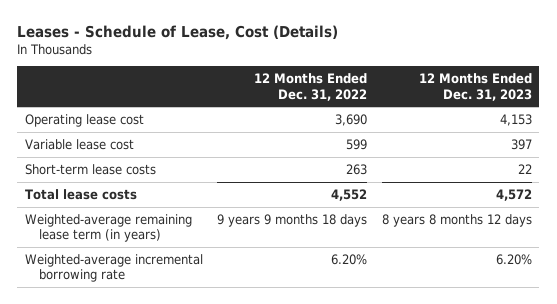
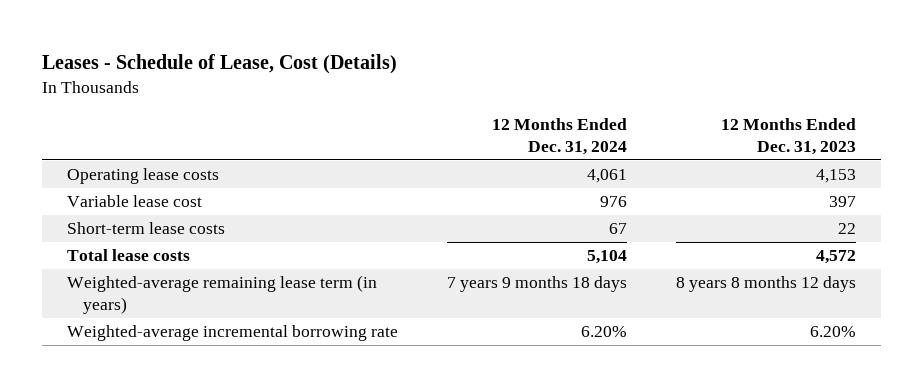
- | 12 Months Ended Dec. 31, 2022 | 12 Months Ended Dec. 31, 2023
+ | 12 Months Ended Dec. 31, 2024 | 12 Months Ended Dec. 31, 2023
- Operating lease cost | 3,690 | 4,153
+ Operating lease costs | 4,061 | 4,153

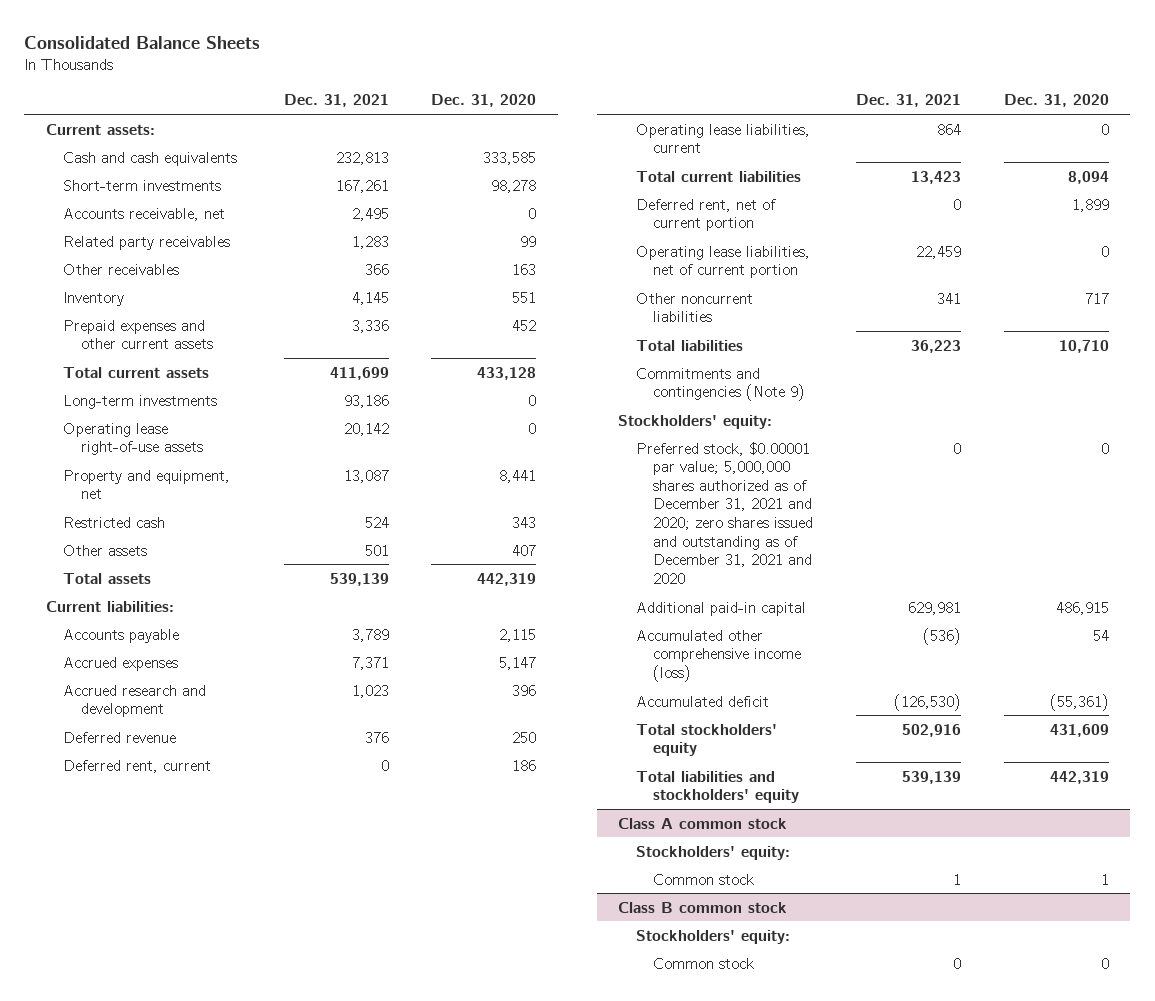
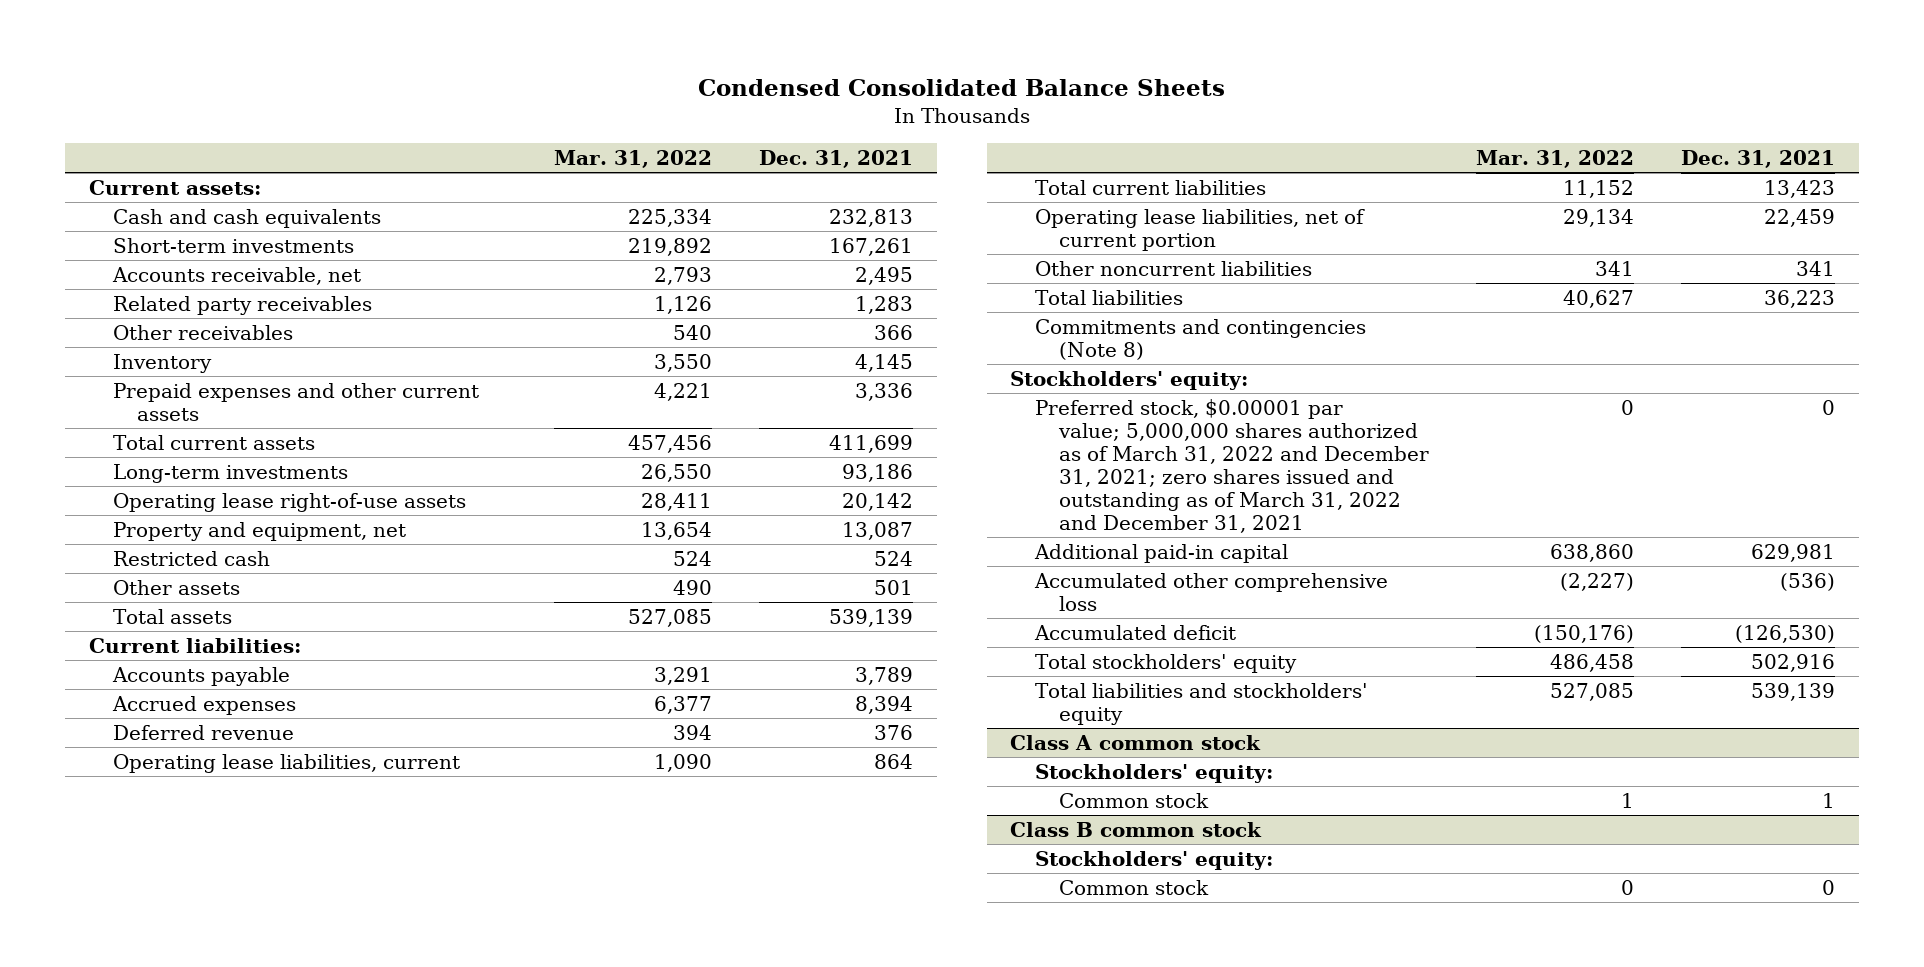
- Consolidated Balance Sheets
+ Condensed Consolidated Balance Sheets
- | Dec. 31, 2021 | Dec. 31, 2020
+ | Mar. 31, 2022 | Dec. 31, 2021
- Accrued expenses | 7,371 | 5,147
- Accrued research and development | 1,023 | 396
+ Accrued expenses | 6,377 | 8,394
- Deferred rent, current | 0 | 186
- Deferred rent, net of current portion | 0 | 1,899
- Commitments and contingencies (Note 9)
+ Commitments and contingencies (Note 8)
- Preferred stock, $0.00001 par value; 5,000,000 shares authorized as of December 31, 2021 and 2020; zero shares issued and outstanding as of December 31, 2021 and 2020 | 0 | 0
+ Preferred stock, $0.00001 par value; 5,000,000 shares authorized as of March 31, 2022 and December 31, 2021; zero shares issued and outstanding as of March 31, 2022 and December 31, 2021 | 0 | 0
- Accumulated other comprehensive income (loss) | (536) | 54
+ Accumulated other comprehensive loss | (2,227) | (536)

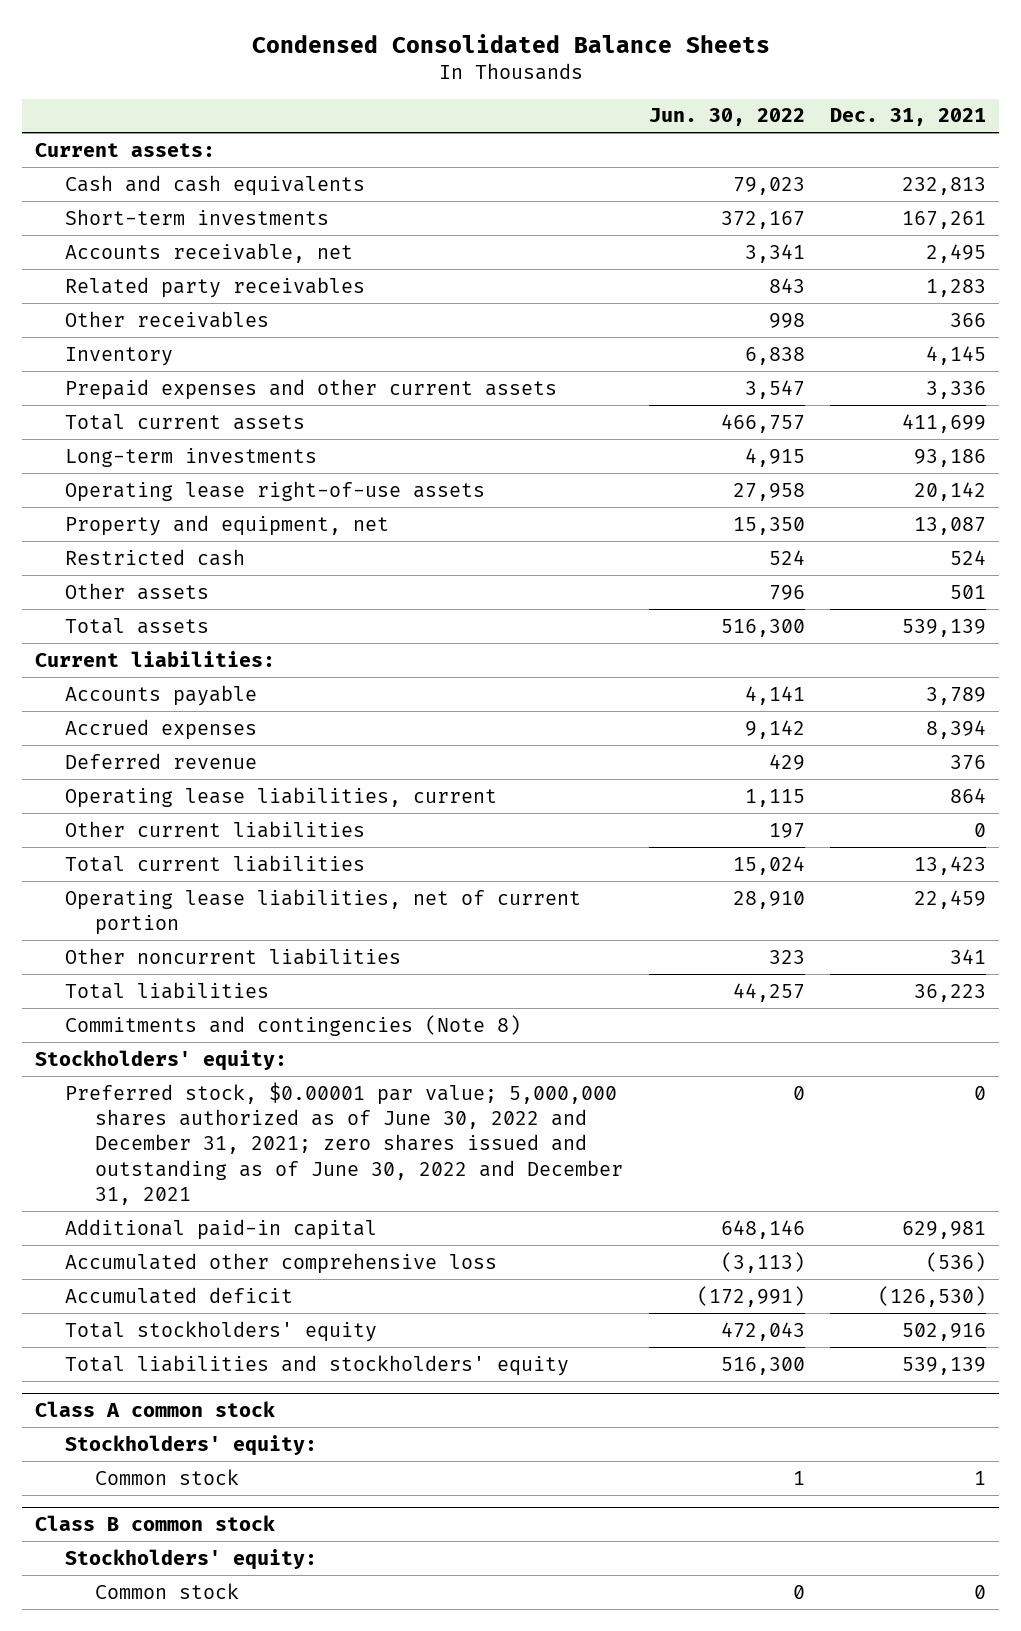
- | Mar. 31, 2022 | Dec. 31, 2021
+ | Jun. 30, 2022 | Dec. 31, 2021
+ Other current liabilities | 197 | 0
- Preferred stock, $0.00001 par value; 5,000,000 shares authorized as of March 31, 2022 and December 31, 2021; zero shares issued and outstanding as of March 31, 2022 and December 31, 2021 | 0 | 0
+ Preferred stock, $0.00001 par value; 5,000,000 shares authorized as of June 30, 2022 and December 31, 2021; zero shares issued and outstanding as of June 30, 2022 and December 31, 2021 | 0 | 0

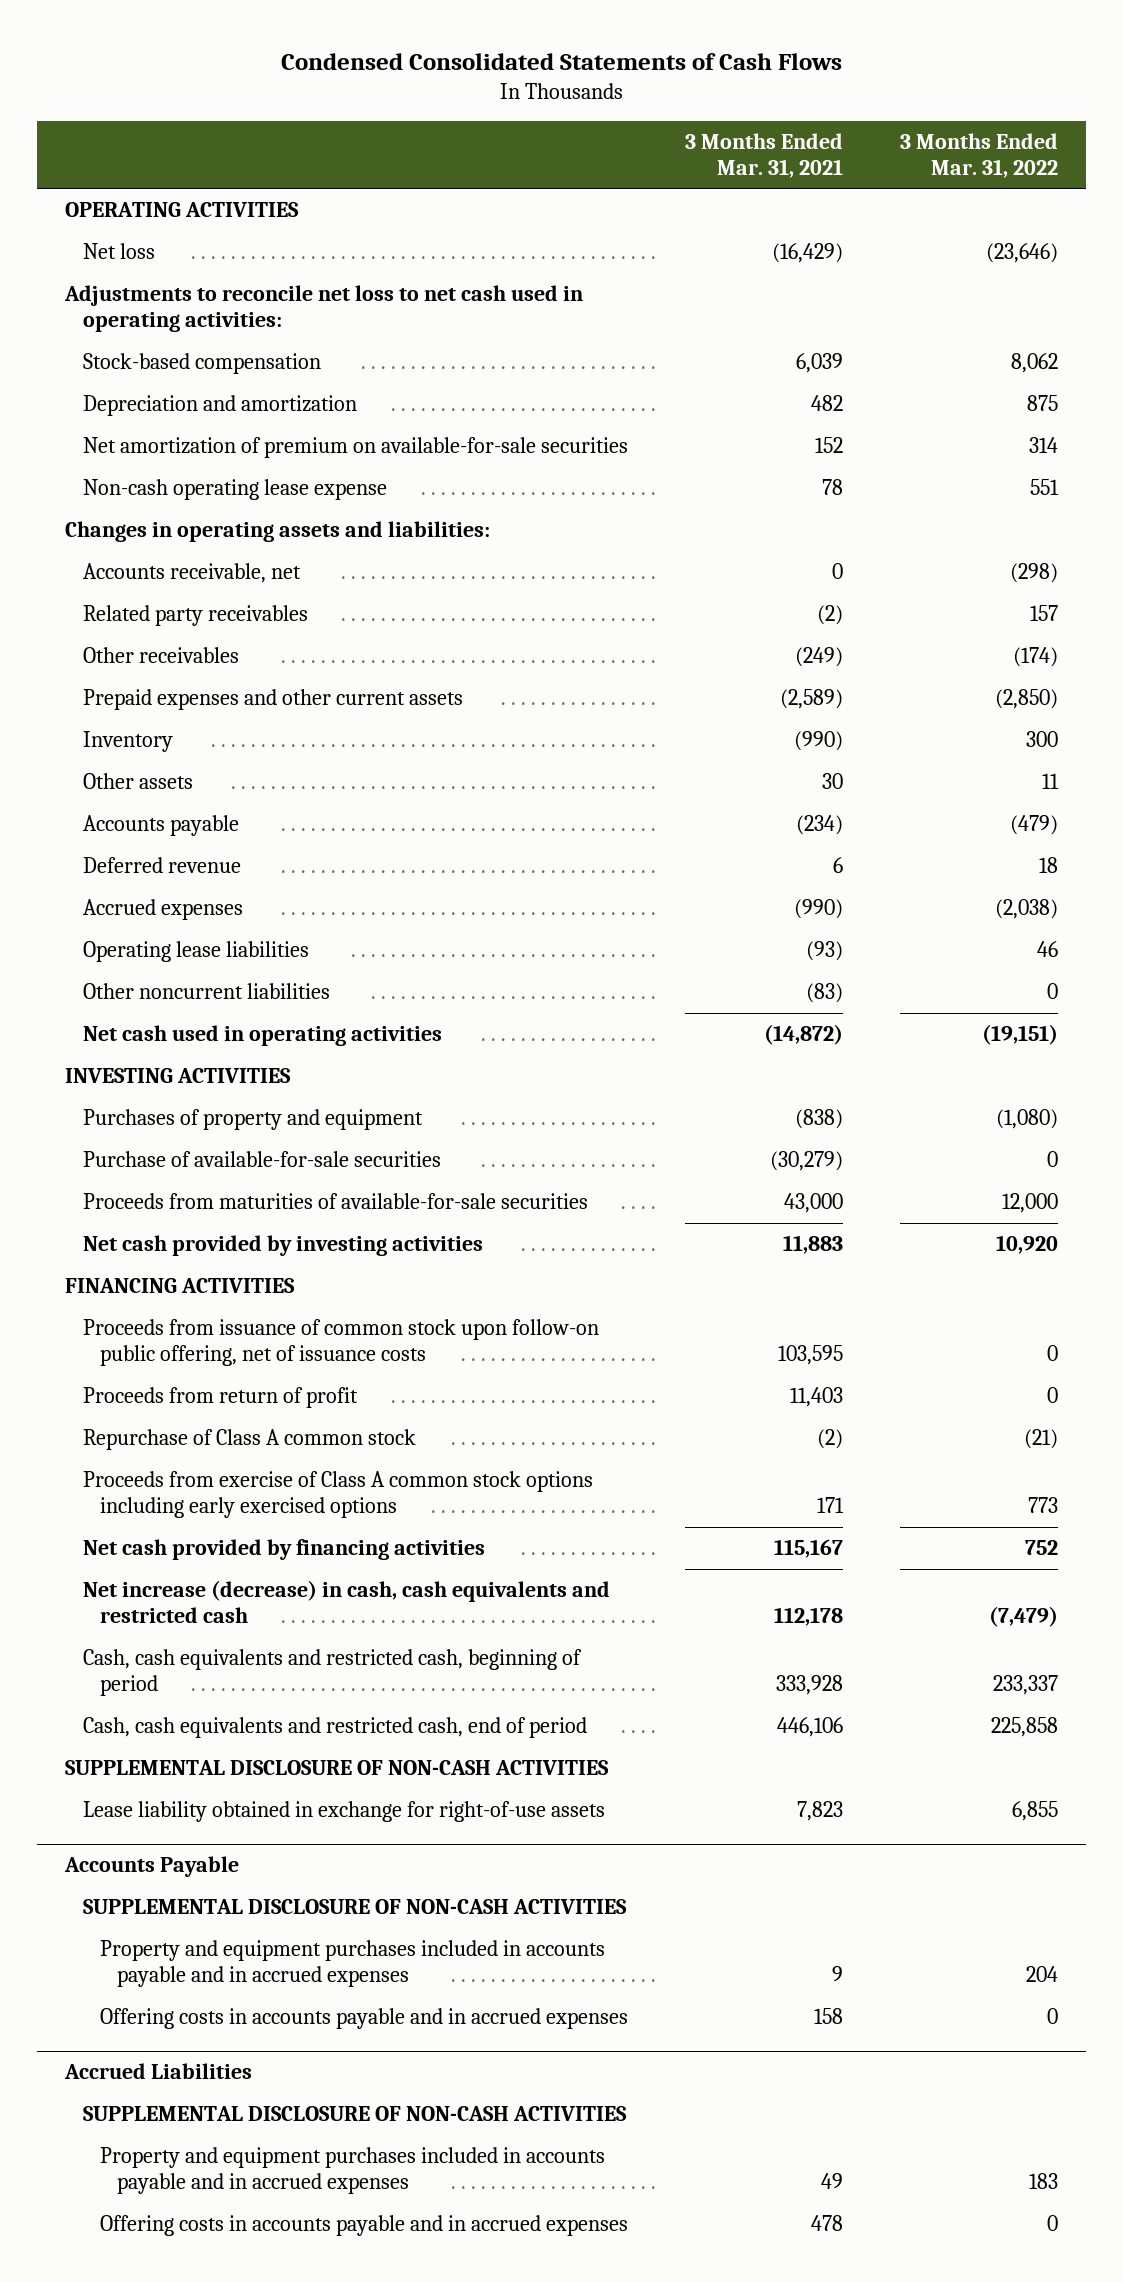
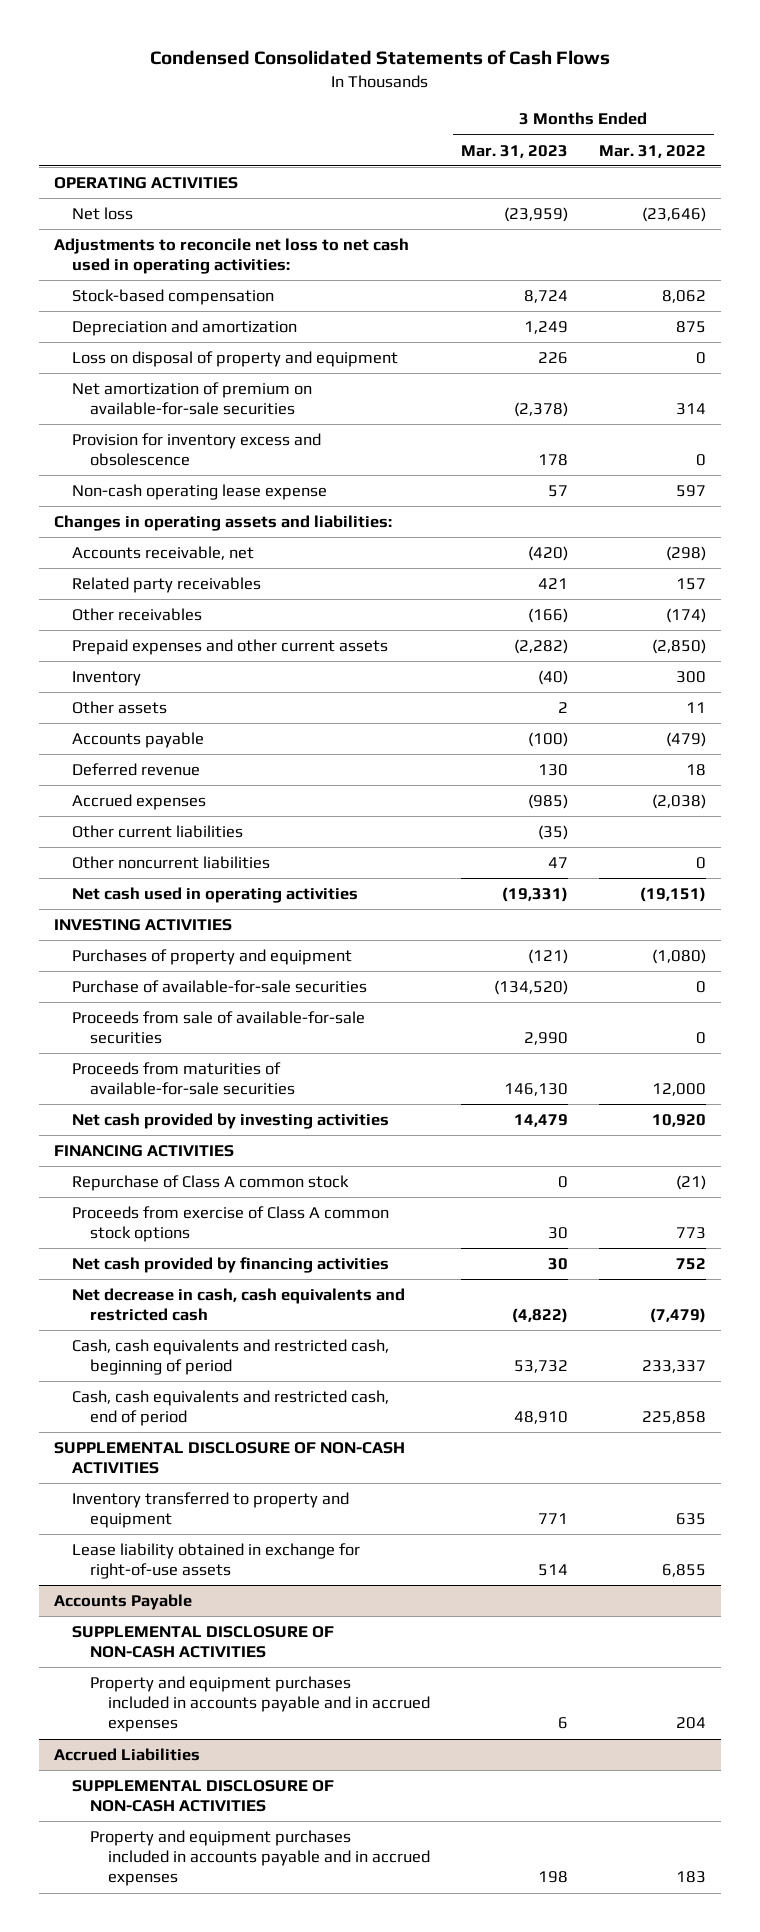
- | 3 Months Ended Mar. 31, 2021 | 3 Months Ended Mar. 31, 2022
+ | 3 Months Ended Mar. 31, 2023 | 3 Months Ended Mar. 31, 2022
+ Loss on disposal of property and equipment | 226 | 0
- Non-cash operating lease expense | 78 | 551
+ Provision for inventory excess and obsolescence | 178 | 0
+ Non-cash operating lease expense | 57 | 597
- Operating lease liabilities | (93) | 46
+ Other current liabilities | (35) |
+ Proceeds from sale of available-for-sale securities | 2,990 | 0
- Proceeds from issuance of common stock upon follow-on public offering, net of issuance costs | 103,595 | 0
- Proceeds from return of profit | 11,403 | 0
- Proceeds from exercise of Class A common stock options including early exercised options | 171 | 773
+ Proceeds from exercise of Class A common stock options | 30 | 773
- Net increase (decrease) in cash, cash equivalents and restricted cash | 112,178 | (7,479)
+ Net decrease in cash, cash equivalents and restricted cash | (4,822) | (7,479)
+ Inventory transferred to property and equipment | 771 | 635
@ Accounts Payable
- Offering costs in accounts payable and in accrued expenses | 158 | 0
@ Accrued Liabilities
- Offering costs in accounts payable and in accrued expenses | 478 | 0

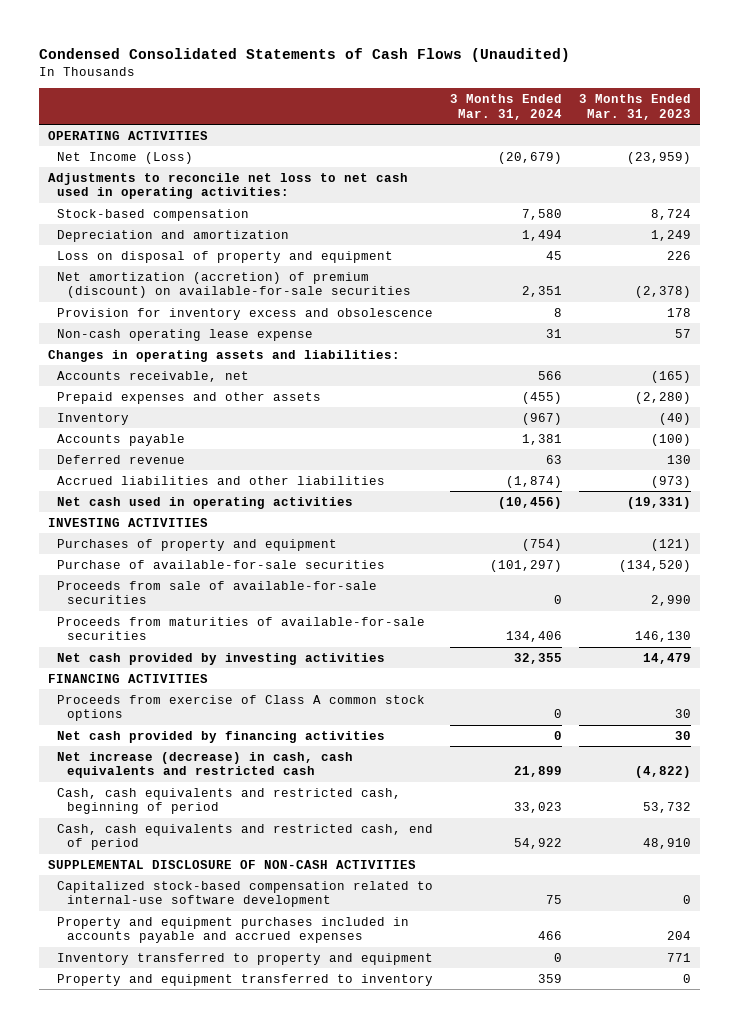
- Condensed Consolidated Statements of Cash Flows
+ Condensed Consolidated Statements of Cash Flows (Unaudited)
- | 3 Months Ended Mar. 31, 2023 | 3 Months Ended Mar. 31, 2022
+ | 3 Months Ended Mar. 31, 2024 | 3 Months Ended Mar. 31, 2023
- Net loss | (23,959) | (23,646)
+ Net Income (Loss) | (20,679) | (23,959)
- Net amortization of premium on available-for-sale securities | (2,378) | 314
+ Net amortization (accretion) of premium (discount) on available-for-sale securities | 2,351 | (2,378)
- Accounts receivable, net | (420) | (298)
- Related party receivables | 421 | 157
- Other receivables | (166) | (174)
- Prepaid expenses and other current assets | (2,282) | (2,850)
+ Accounts receivable, net | 566 | (165)
+ Prepaid expenses and other assets | (455) | (2,280)
- Other assets | 2 | 11
- Accrued expenses | (985) | (2,038)
- Other current liabilities | (35) |
- Other noncurrent liabilities | 47 | 0
+ Accrued liabilities and other liabilities | (1,874) | (973)
- Repurchase of Class A common stock | 0 | (21)
- Net decrease in cash, cash equivalents and restricted cash | (4,822) | (7,479)
+ Net increase (decrease) in cash, cash equivalents and restricted cash | 21,899 | (4,822)
+ Capitalized stock-based compensation related to internal-use software development | 75 | 0
+ Property and equipment purchases included in accounts payable and accrued expenses | 466 | 204
- Lease liability obtained in exchange for right-of-use assets | 514 | 6,855
- Accounts Payable
- SUPPLEMENTAL DISCLOSURE OF NON-CASH ACTIVITIES
- Property and equipment purchases included in accounts payable and in accrued expenses | 6 | 204
- Accrued Liabilities
- SUPPLEMENTAL DISCLOSURE OF NON-CASH ACTIVITIES
- Property and equipment purchases included in accounts payable and in accrued expenses | 198 | 183
+ Property and equipment transferred to inventory | 359 | 0

